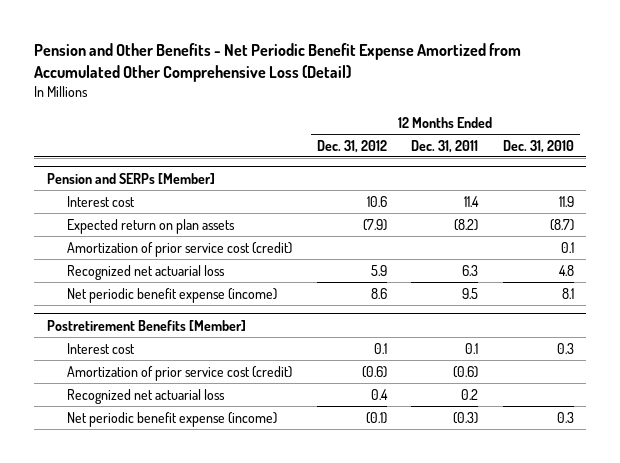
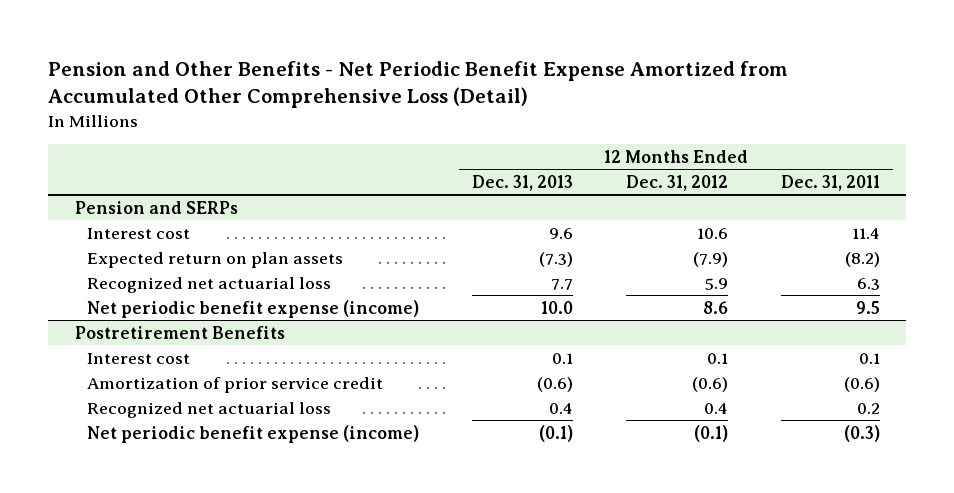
- | 12 Months Ended Dec. 31, 2012 | 12 Months Ended Dec. 31, 2011 | 12 Months Ended Dec. 31, 2010
+ | 12 Months Ended Dec. 31, 2013 | 12 Months Ended Dec. 31, 2012 | 12 Months Ended Dec. 31, 2011
- Pension and SERPs [Member]
+ Pension and SERPs
- Amortization of prior service cost (credit) | | | 0.1
- Postretirement Benefits [Member]
+ Postretirement Benefits
- Amortization of prior service cost (credit) | (0.6) | (0.6) |
+ Amortization of prior service credit | (0.6) | (0.6) | (0.6)

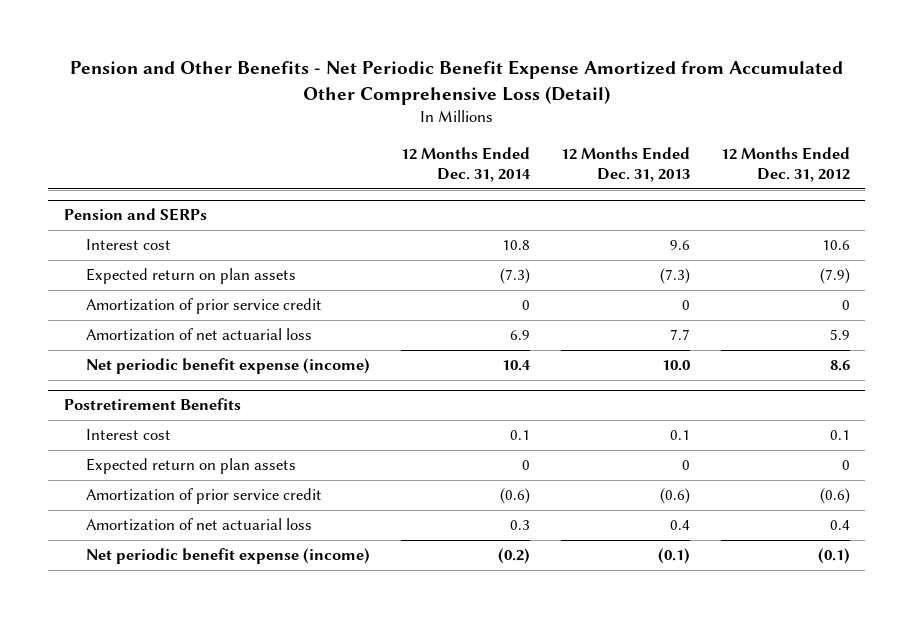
- | 12 Months Ended Dec. 31, 2013 | 12 Months Ended Dec. 31, 2012 | 12 Months Ended Dec. 31, 2011
+ | 12 Months Ended Dec. 31, 2014 | 12 Months Ended Dec. 31, 2013 | 12 Months Ended Dec. 31, 2012
@ Pension and SERPs
- Recognized net actuarial loss | 7.7 | 5.9 | 6.3
+ Amortization of prior service credit | 0 | 0 | 0
+ Amortization of net actuarial loss | 6.9 | 7.7 | 5.9
@ Postretirement Benefits
+ Expected return on plan assets | 0 | 0 | 0
- Recognized net actuarial loss | 0.4 | 0.4 | 0.2
+ Amortization of net actuarial loss | 0.3 | 0.4 | 0.4

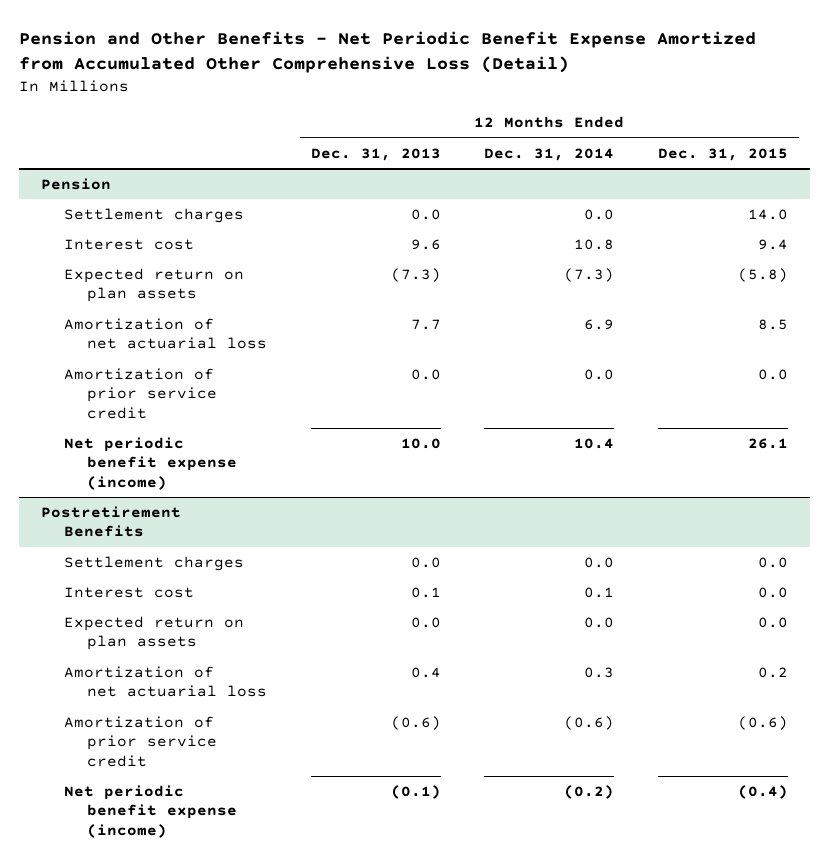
- | 12 Months Ended Dec. 31, 2014 | 12 Months Ended Dec. 31, 2013 | 12 Months Ended Dec. 31, 2012
+ | 12 Months Ended Dec. 31, 2013 | 12 Months Ended Dec. 31, 2014 | 12 Months Ended Dec. 31, 2015
- Pension and SERPs
+ Pension
+ Settlement charges | 0.0 | 0.0 | 14.0
- Amortization of prior service credit | 0 | 0 | 0
+ Amortization of prior service credit | 0.0 | 0.0 | 0.0
@ Postretirement Benefits
+ Settlement charges | 0.0 | 0.0 | 0.0
- Expected return on plan assets | 0 | 0 | 0
+ Expected return on plan assets | 0.0 | 0.0 | 0.0
moved down: Amortization of prior service credit | (0.6) | (0.6) | (0.6)

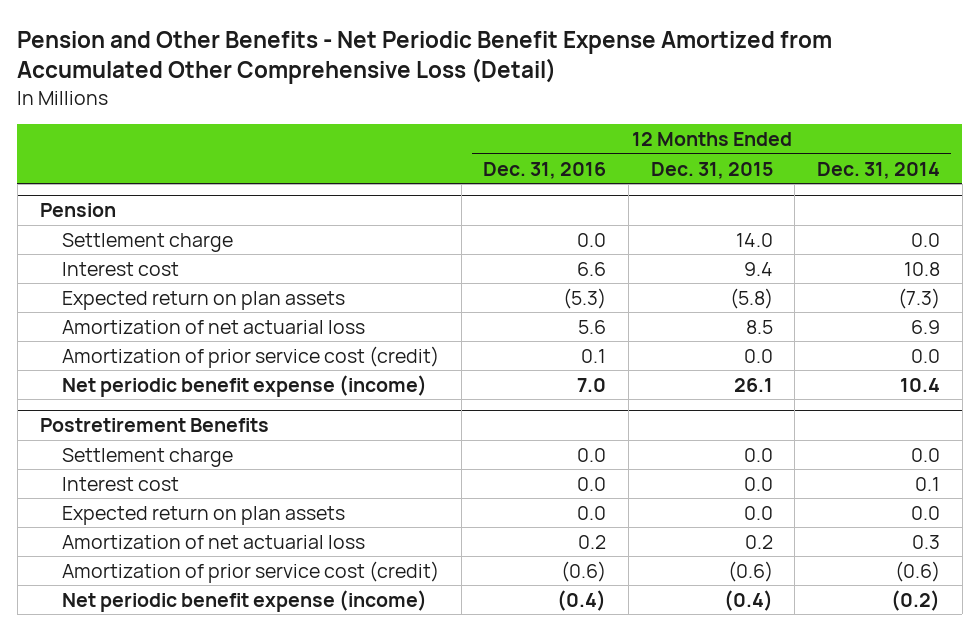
- | 12 Months Ended Dec. 31, 2013 | 12 Months Ended Dec. 31, 2014 | 12 Months Ended Dec. 31, 2015
+ | 12 Months Ended Dec. 31, 2016 | 12 Months Ended Dec. 31, 2015 | 12 Months Ended Dec. 31, 2014
@ Pension
- Settlement charges | 0.0 | 0.0 | 14.0
+ Settlement charge | 0.0 | 14.0 | 0.0
- Amortization of prior service credit | 0.0 | 0.0 | 0.0
+ Amortization of prior service cost (credit) | 0.1 | 0.0 | 0.0
@ Postretirement Benefits
- Settlement charges | 0.0 | 0.0 | 0.0
+ Settlement charge | 0.0 | 0.0 | 0.0
- Amortization of prior service credit | (0.6) | (0.6) | (0.6)
+ Amortization of prior service cost (credit) | (0.6) | (0.6) | (0.6)

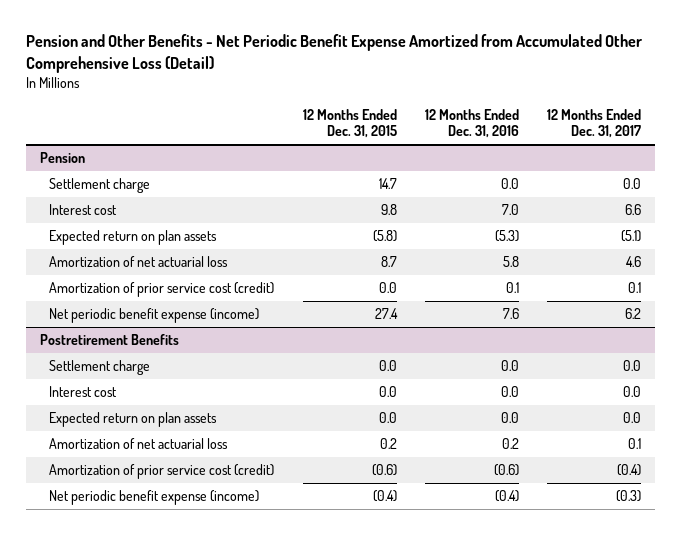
- | 12 Months Ended Dec. 31, 2016 | 12 Months Ended Dec. 31, 2015 | 12 Months Ended Dec. 31, 2014
+ | 12 Months Ended Dec. 31, 2015 | 12 Months Ended Dec. 31, 2016 | 12 Months Ended Dec. 31, 2017
@ Pension
- Settlement charge | 0.0 | 14.0 | 0.0
- Interest cost | 6.6 | 9.4 | 10.8
+ Settlement charge | 14.7 | 0.0 | 0.0
+ Interest cost | 9.8 | 7.0 | 6.6
- Amortization of net actuarial loss | 5.6 | 8.5 | 6.9
+ Amortization of net actuarial loss | 8.7 | 5.8 | 4.6
- Net periodic benefit expense (income) | 7.0 | 26.1 | 10.4
+ Net periodic benefit expense (income) | 27.4 | 7.6 | 6.2

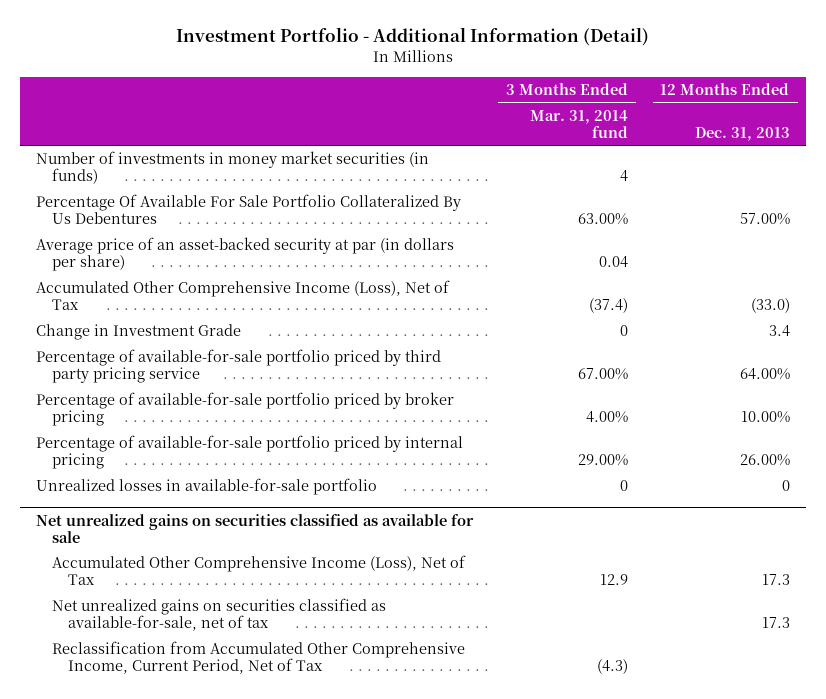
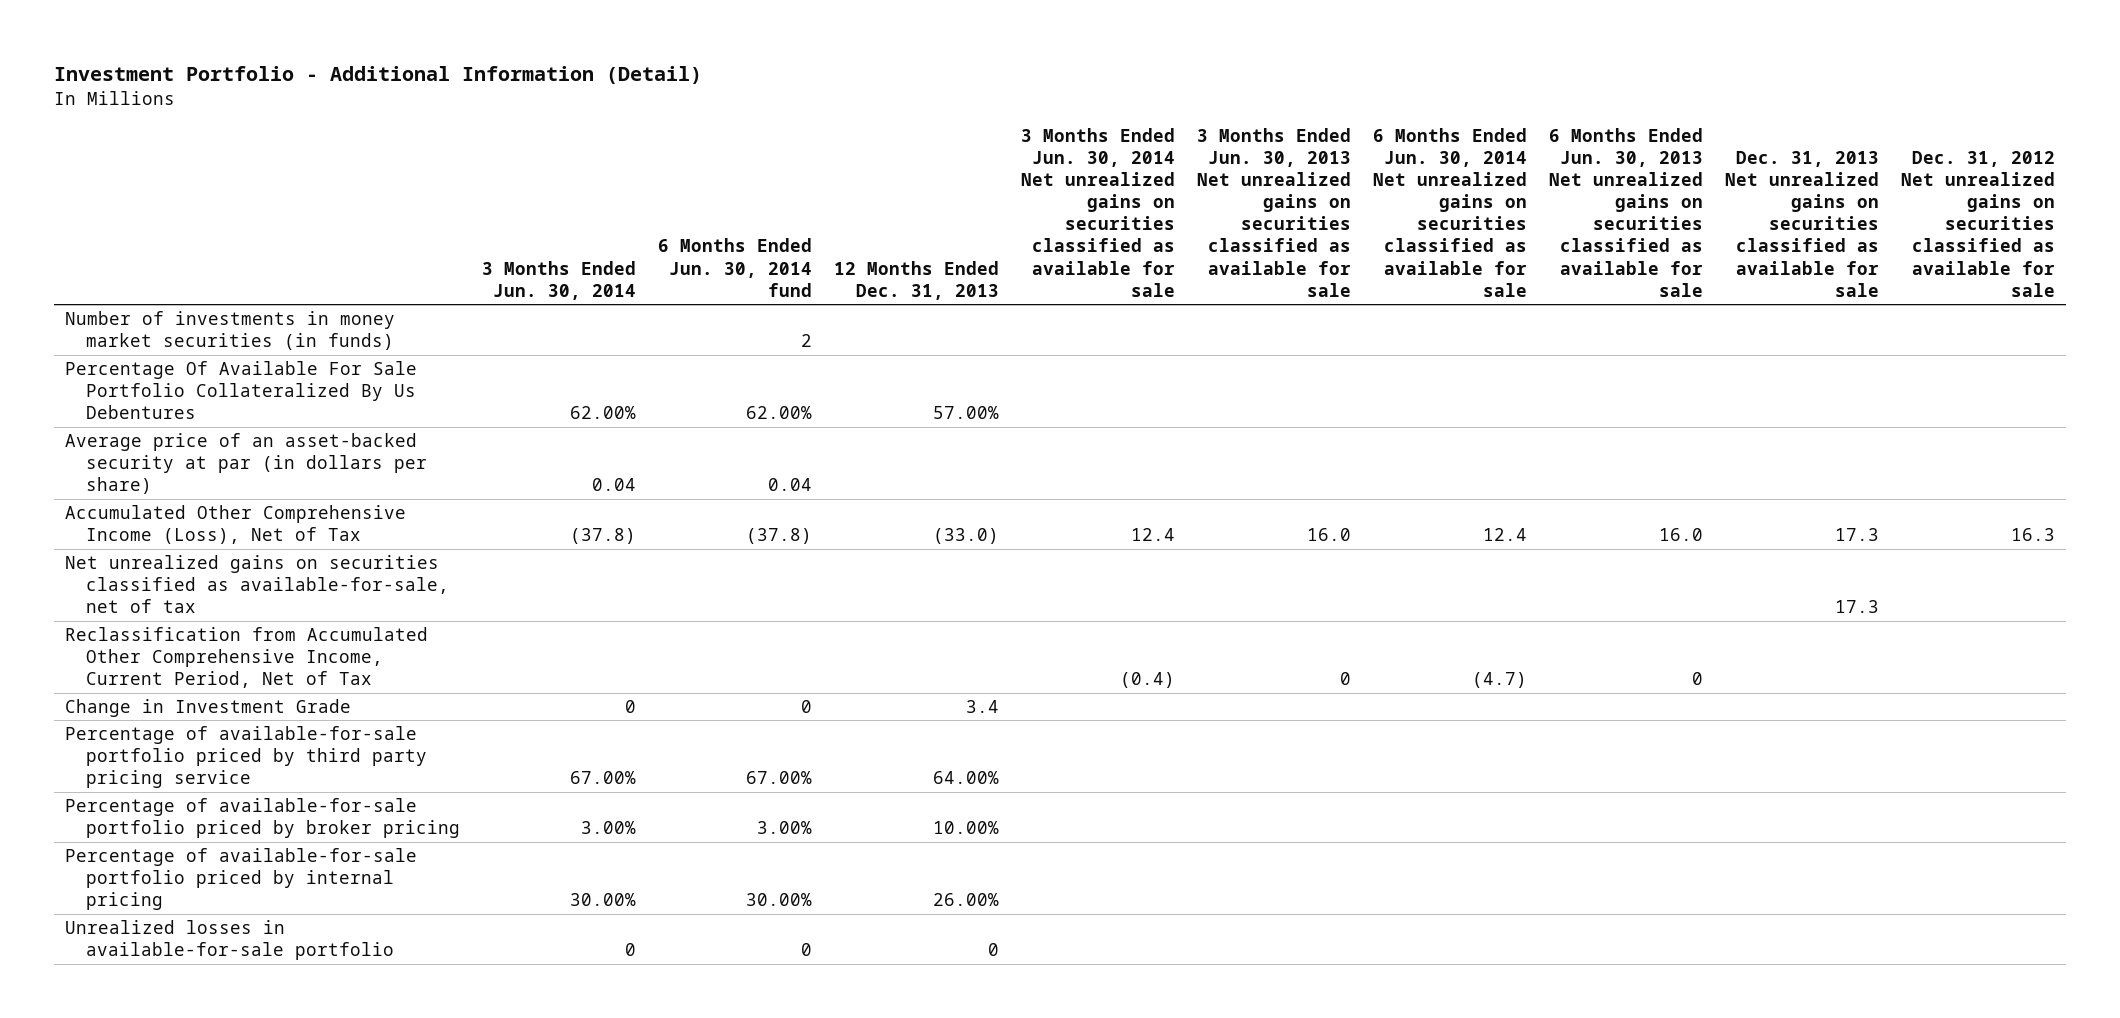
- | 3 Months Ended Mar. 31, 2014 fund | 12 Months Ended Dec. 31, 2013
+ | 3 Months Ended Jun. 30, 2014 | 6 Months Ended Jun. 30, 2014 fund | 12 Months Ended Dec. 31, 2013 | 3 Months Ended Jun. 30, 2014 Net unrealized gains on securities classified as available for sale | 3 Months Ended Jun. 30, 2013 Net unrealized gains on securities classified as available for sale | 6 Months Ended Jun. 30, 2014 Net unrealized gains on securities classified as available for sale | 6 Months Ended Jun. 30, 2013 Net unrealized gains on securities classified as available for sale | Dec. 31, 2013 Net unrealized gains on securities classified as available for sale | Dec. 31, 2012 Net unrealized gains on securities classified as available for sale
+ Net unrealized gains on securities classified as available-for-sale, net of tax | | | | | | | | 17.3 |
+ Reclassification from Accumulated Other Comprehensive Income, Current Period, Net of Tax | | | | (0.4) | 0 | (4.7) | 0 | |
- Net unrealized gains on securities classified as available for sale
- Accumulated Other Comprehensive Income (Loss), Net of Tax | 12.9 | 17.3
- Net unrealized gains on securities classified as available-for-sale, net of tax | | 17.3
- Reclassification from Accumulated Other Comprehensive Income, Current Period, Net of Tax | (4.3) |

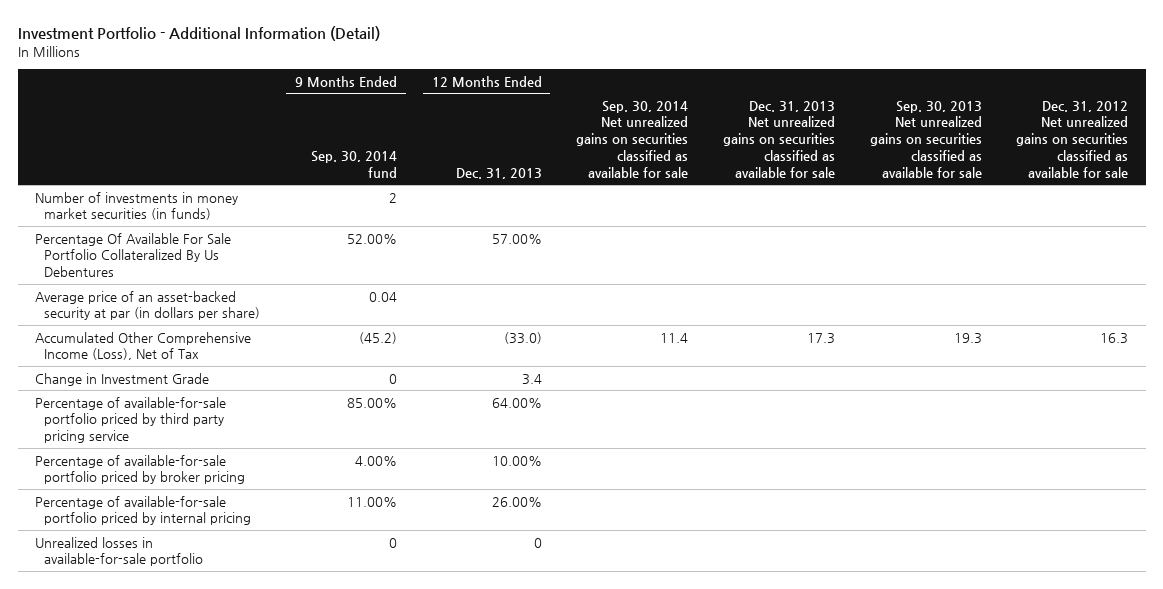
- | 3 Months Ended Jun. 30, 2014 | 6 Months Ended Jun. 30, 2014 fund | 12 Months Ended Dec. 31, 2013 | 3 Months Ended Jun. 30, 2014 Net unrealized gains on securities classified as available for sale | 3 Months Ended Jun. 30, 2013 Net unrealized gains on securities classified as available for sale | 6 Months Ended Jun. 30, 2014 Net unrealized gains on securities classified as available for sale | 6 Months Ended Jun. 30, 2013 Net unrealized gains on securities classified as available for sale | Dec. 31, 2013 Net unrealized gains on securities classified as available for sale | Dec. 31, 2012 Net unrealized gains on securities classified as available for sale
+ | 9 Months Ended Sep. 30, 2014 fund | 12 Months Ended Dec. 31, 2013 | Sep. 30, 2014 Net unrealized gains on securities classified as available for sale | Dec. 31, 2013 Net unrealized gains on securities classified as available for sale | Sep. 30, 2013 Net unrealized gains on securities classified as available for sale | Dec. 31, 2012 Net unrealized gains on securities classified as available for sale
- Net unrealized gains on securities classified as available-for-sale, net of tax | | | | | | | | 17.3 |
- Reclassification from Accumulated Other Comprehensive Income, Current Period, Net of Tax | | | | (0.4) | 0 | (4.7) | 0 | |

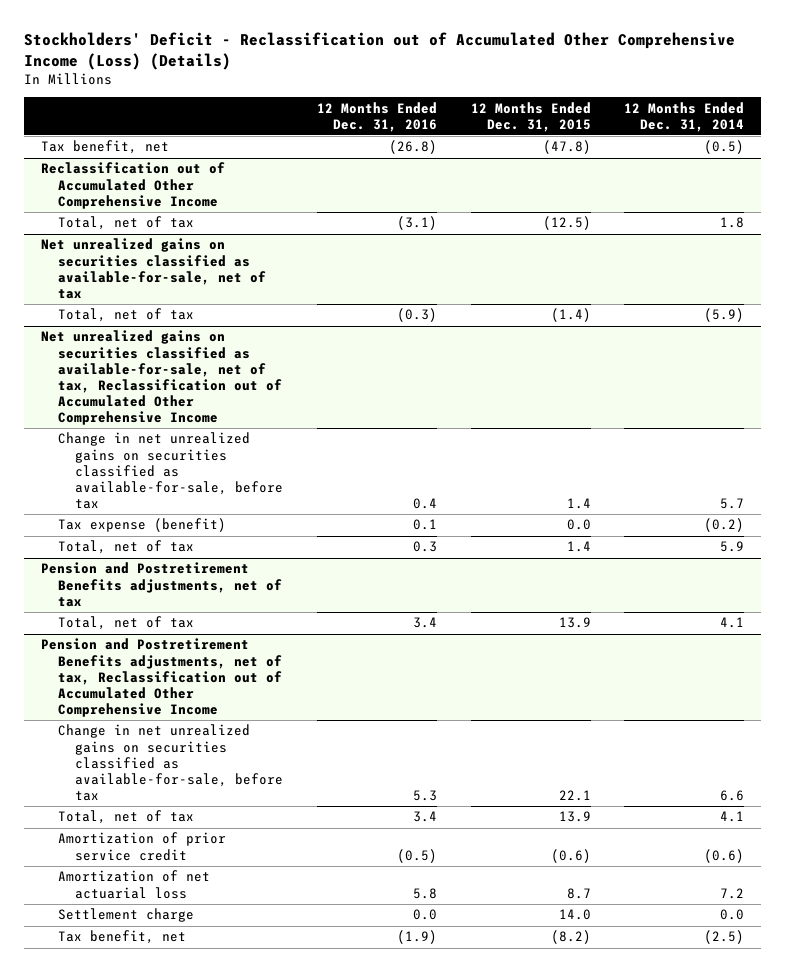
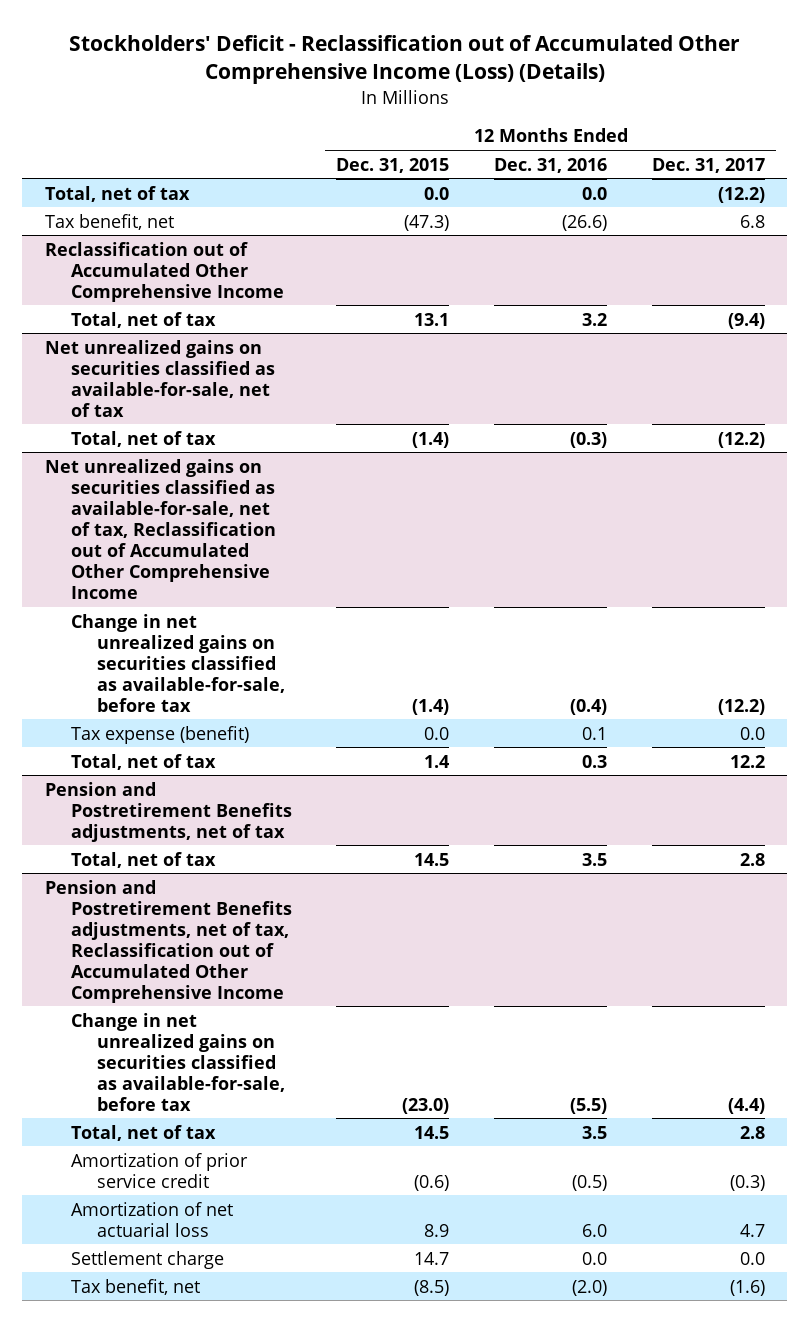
- | 12 Months Ended Dec. 31, 2016 | 12 Months Ended Dec. 31, 2015 | 12 Months Ended Dec. 31, 2014
+ | 12 Months Ended Dec. 31, 2015 | 12 Months Ended Dec. 31, 2016 | 12 Months Ended Dec. 31, 2017
- Tax benefit, net | (26.8) | (47.8) | (0.5)
+ Total, net of tax | 0.0 | 0.0 | (12.2)
+ Tax benefit, net | (47.3) | (26.6) | 6.8
@ Reclassification out of Accumulated Other Comprehensive Income
- Total, net of tax | (3.1) | (12.5) | 1.8
+ Total, net of tax | 13.1 | 3.2 | (9.4)
@ Net unrealized gains on securities classified as available-for-sale, net of tax, Reclassification out of Accumulated Other Comprehensive Income
- Change in net unrealized gains on securities classified as available-for-sale, before tax | 0.4 | 1.4 | 5.7
+ Change in net unrealized gains on securities classified as available-for-sale, before tax | (1.4) | (0.4) | (12.2)
@ Pension and Postretirement Benefits adjustments, net of tax
- Total, net of tax | 3.4 | 13.9 | 4.1
+ Total, net of tax | 14.5 | 3.5 | 2.8
@ Pension and Postretirement Benefits adjustments, net of tax, Reclassification out of Accumulated Other Comprehensive Income
- Change in net unrealized gains on securities classified as available-for-sale, before tax | 5.3 | 22.1 | 6.6
- Total, net of tax | 3.4 | 13.9 | 4.1
+ Change in net unrealized gains on securities classified as available-for-sale, before tax | (23.0) | (5.5) | (4.4)
+ Total, net of tax | 14.5 | 3.5 | 2.8
- Amortization of net actuarial loss | 5.8 | 8.7 | 7.2
- Settlement charge | 0.0 | 14.0 | 0.0
- Tax benefit, net | (1.9) | (8.2) | (2.5)
+ Amortization of net actuarial loss | 8.9 | 6.0 | 4.7
+ Settlement charge | 14.7 | 0.0 | 0.0
+ Tax benefit, net | (8.5) | (2.0) | (1.6)

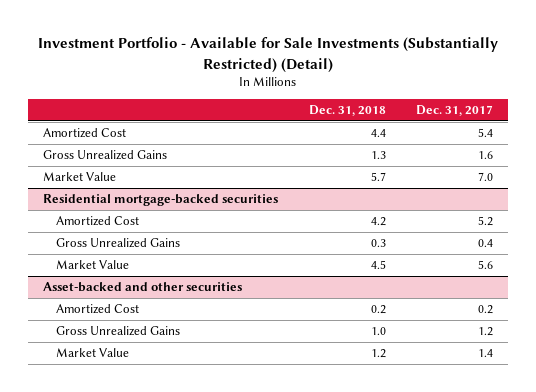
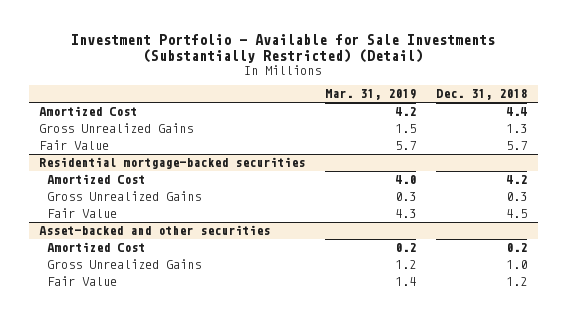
- | Dec. 31, 2018 | Dec. 31, 2017
+ | Mar. 31, 2019 | Dec. 31, 2018
- Market Value | 5.7 | 7.0
+ Fair Value | 5.7 | 5.7
@ Residential mortgage-backed securities
- Market Value | 4.5 | 5.6
+ Fair Value | 4.3 | 4.5
@ Asset-backed and other securities
- Market Value | 1.2 | 1.4
+ Fair Value | 1.4 | 1.2

